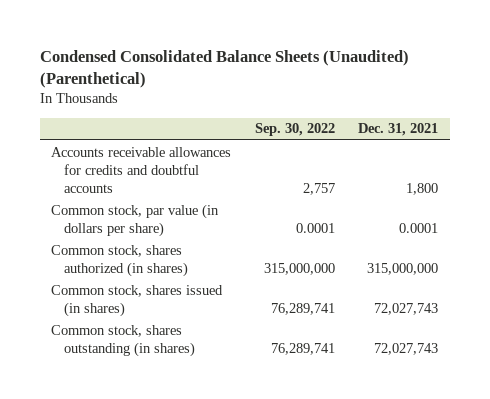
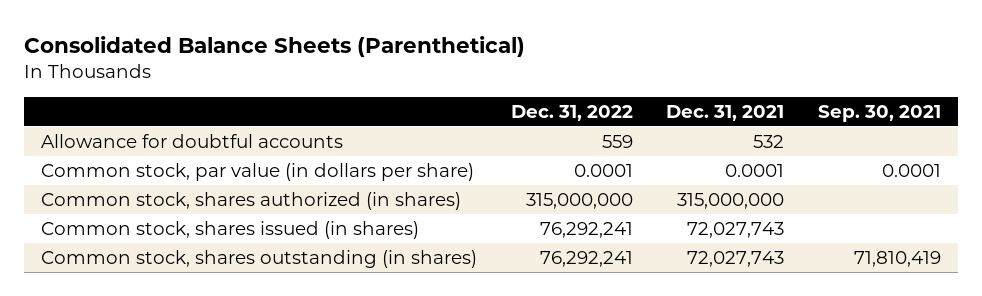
- Condensed Consolidated Balance Sheets (Unaudited) (Parenthetical)
+ Consolidated Balance Sheets (Parenthetical)
- | Sep. 30, 2022 | Dec. 31, 2021
+ | Dec. 31, 2022 | Dec. 31, 2021 | Sep. 30, 2021
- Accounts receivable allowances for credits and doubtful accounts | 2,757 | 1,800
+ Allowance for doubtful accounts | 559 | 532 |

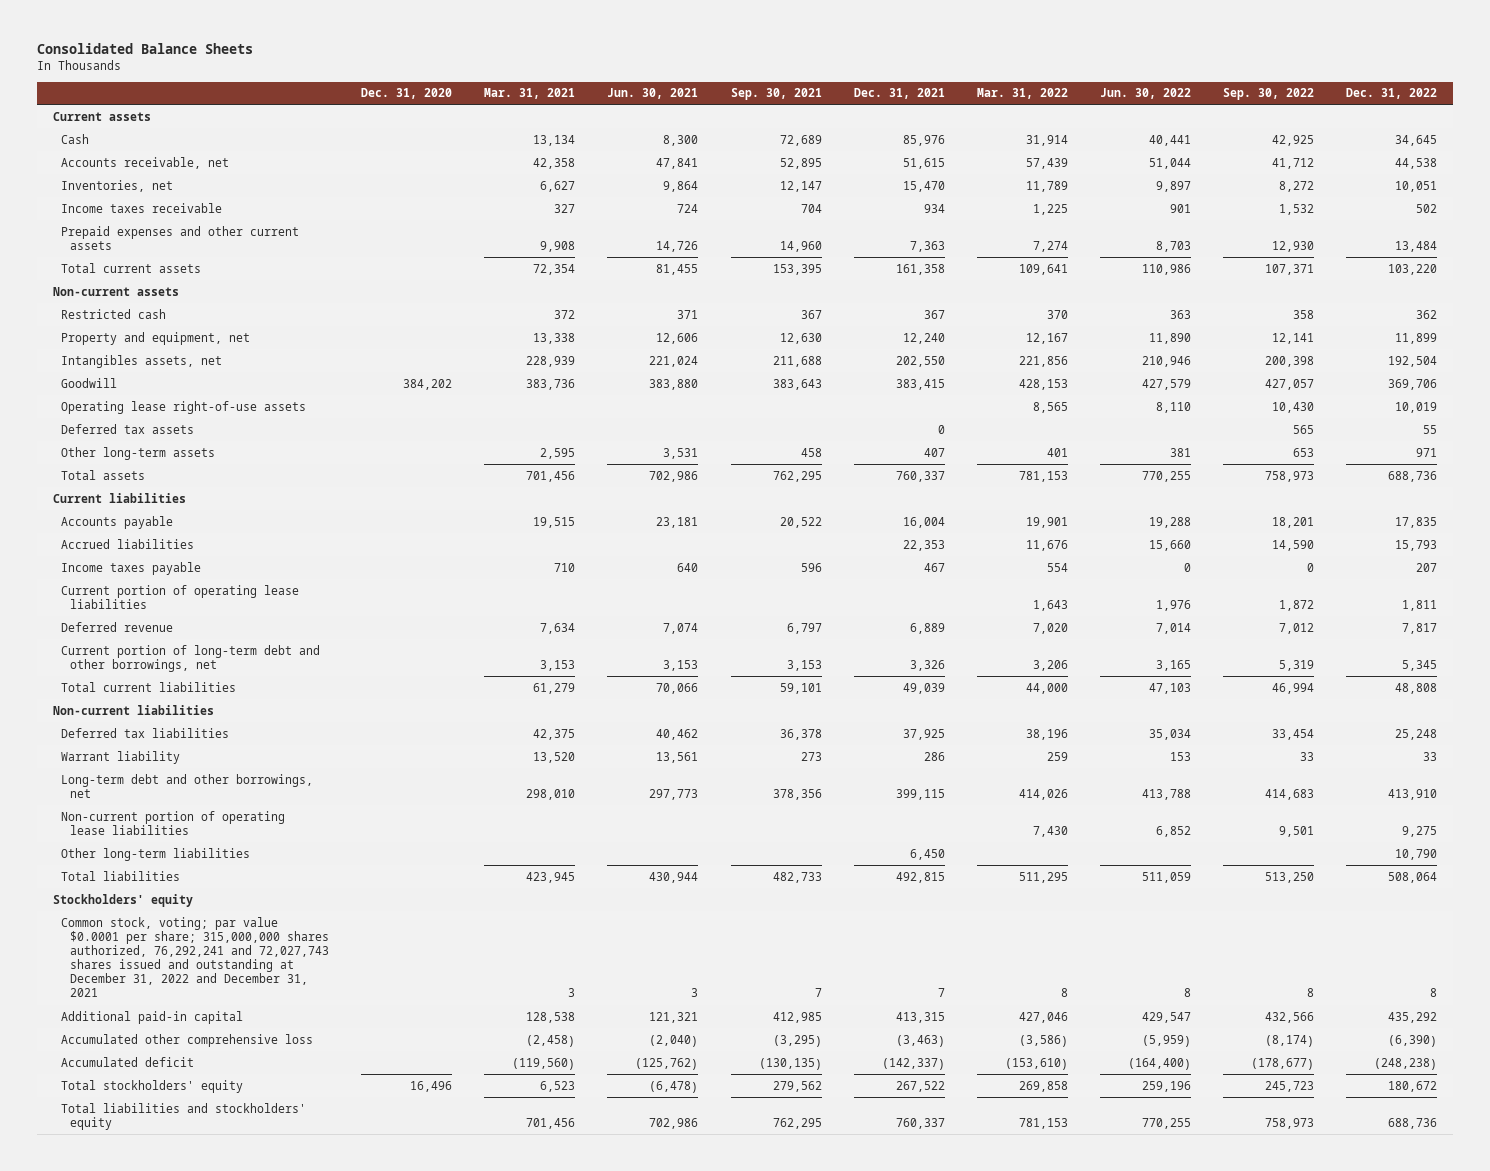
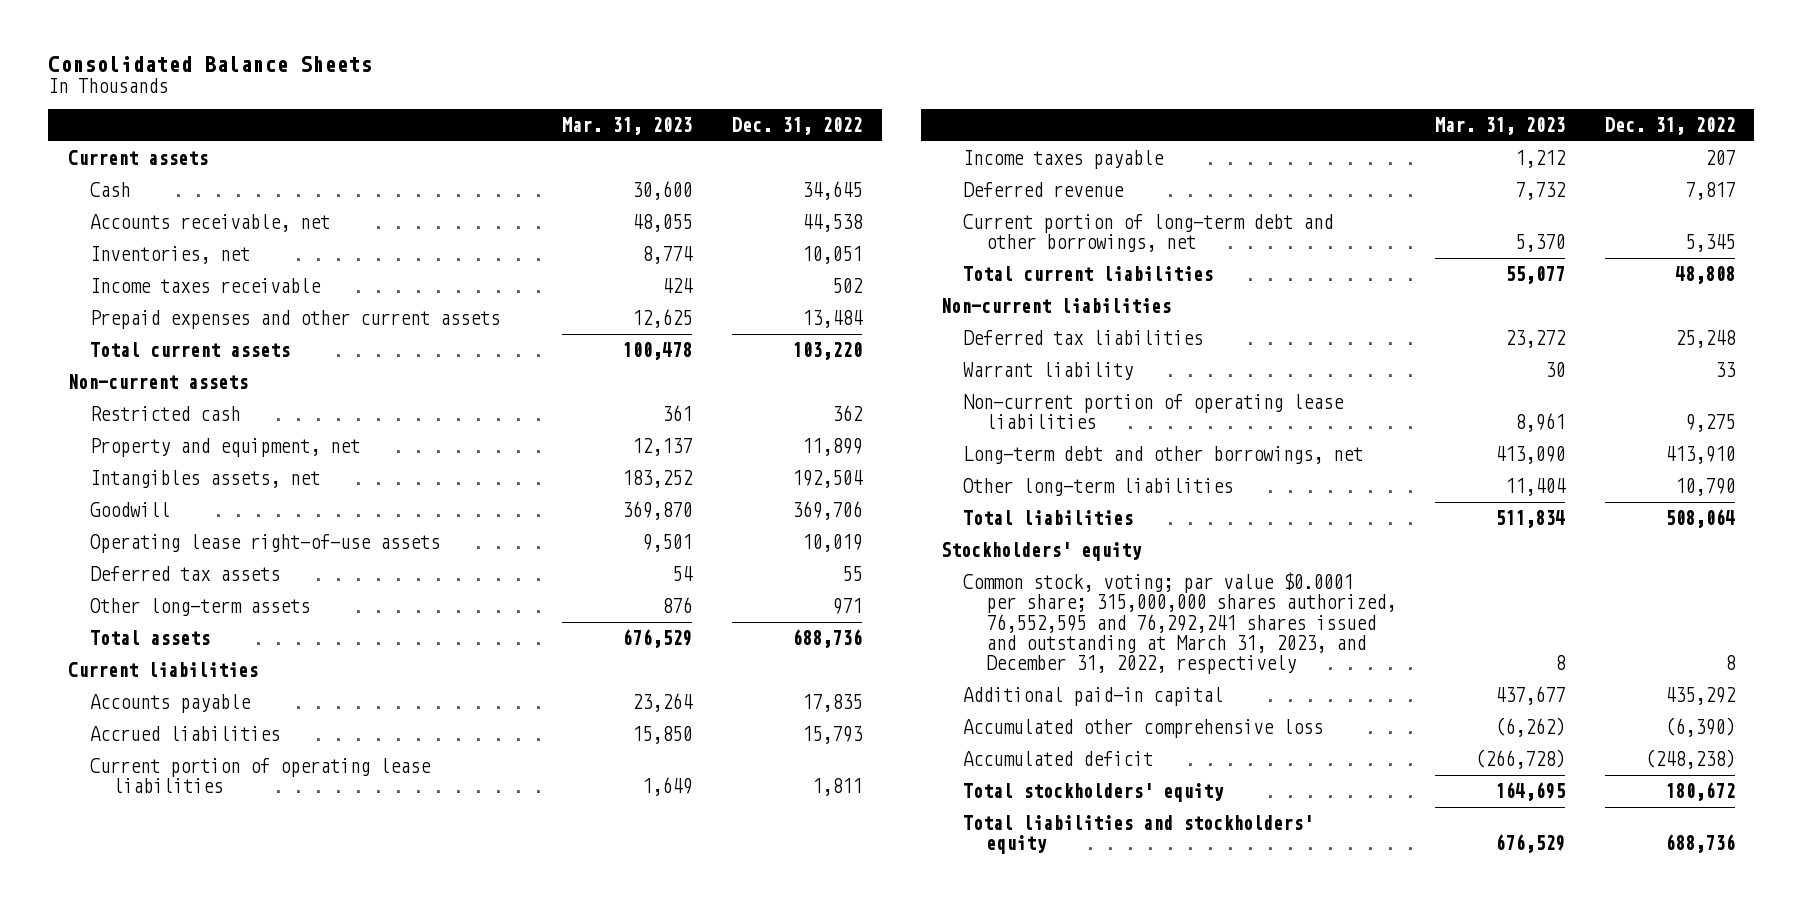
- | Dec. 31, 2020 | Mar. 31, 2021 | Jun. 30, 2021 | Sep. 30, 2021 | Dec. 31, 2021 | Mar. 31, 2022 | Jun. 30, 2022 | Sep. 30, 2022 | Dec. 31, 2022
+ | Mar. 31, 2023 | Dec. 31, 2022
moved down: Income taxes payable | 1,212 | 207
moved down: Long-term debt and other borrowings, net | 413,090 | 413,910
- Common stock, voting; par value $0.0001 per share; 315,000,000 shares authorized, 76,292,241 and 72,027,743 shares issued and outstanding at December 31, 2022 and December 31, 2021 | | 3 | 3 | 7 | 7 | 8 | 8 | 8 | 8
+ Common stock, voting; par value $0.0001 per share; 315,000,000 shares authorized, 76,552,595 and 76,292,241 shares issued and outstanding at March 31, 2023, and December 31, 2022, respectively | 8 | 8

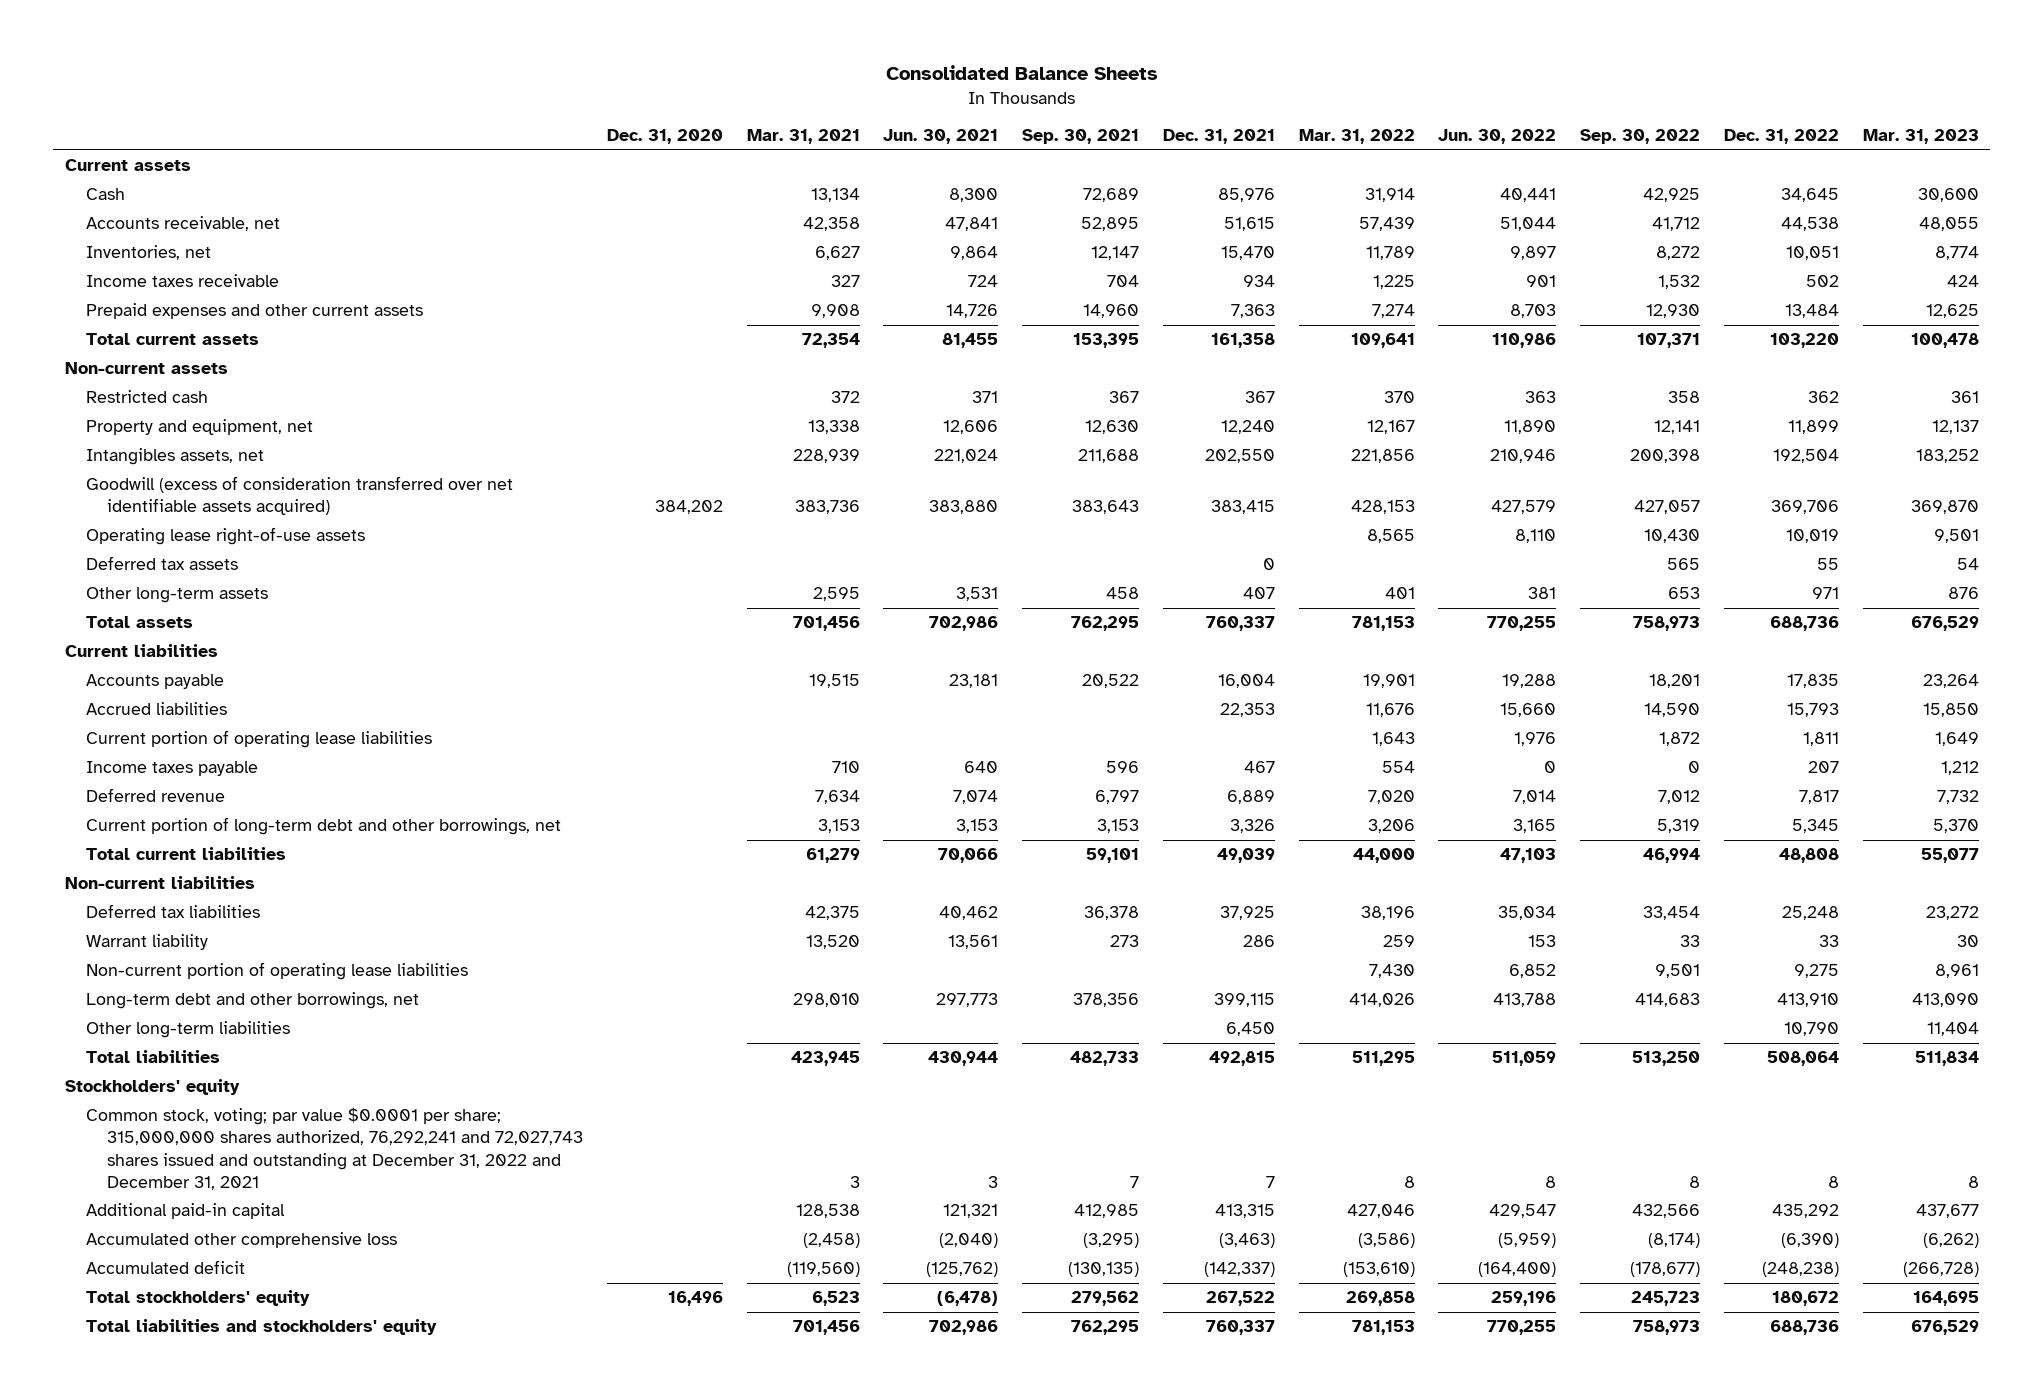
- | Mar. 31, 2023 | Dec. 31, 2022
+ | Dec. 31, 2020 | Mar. 31, 2021 | Jun. 30, 2021 | Sep. 30, 2021 | Dec. 31, 2021 | Mar. 31, 2022 | Jun. 30, 2022 | Sep. 30, 2022 | Dec. 31, 2022 | Mar. 31, 2023
- Goodwill | 369,870 | 369,706
+ Goodwill (excess of consideration transferred over net identifiable assets acquired) | 384,202 | 383,736 | 383,880 | 383,643 | 383,415 | 428,153 | 427,579 | 427,057 | 369,706 | 369,870
- Common stock, voting; par value $0.0001 per share; 315,000,000 shares authorized, 76,552,595 and 76,292,241 shares issued and outstanding at March 31, 2023, and December 31, 2022, respectively | 8 | 8
+ Common stock, voting; par value $0.0001 per share; 315,000,000 shares authorized, 76,292,241 and 72,027,743 shares issued and outstanding at December 31, 2022 and December 31, 2021 | | 3 | 3 | 7 | 7 | 8 | 8 | 8 | 8 | 8

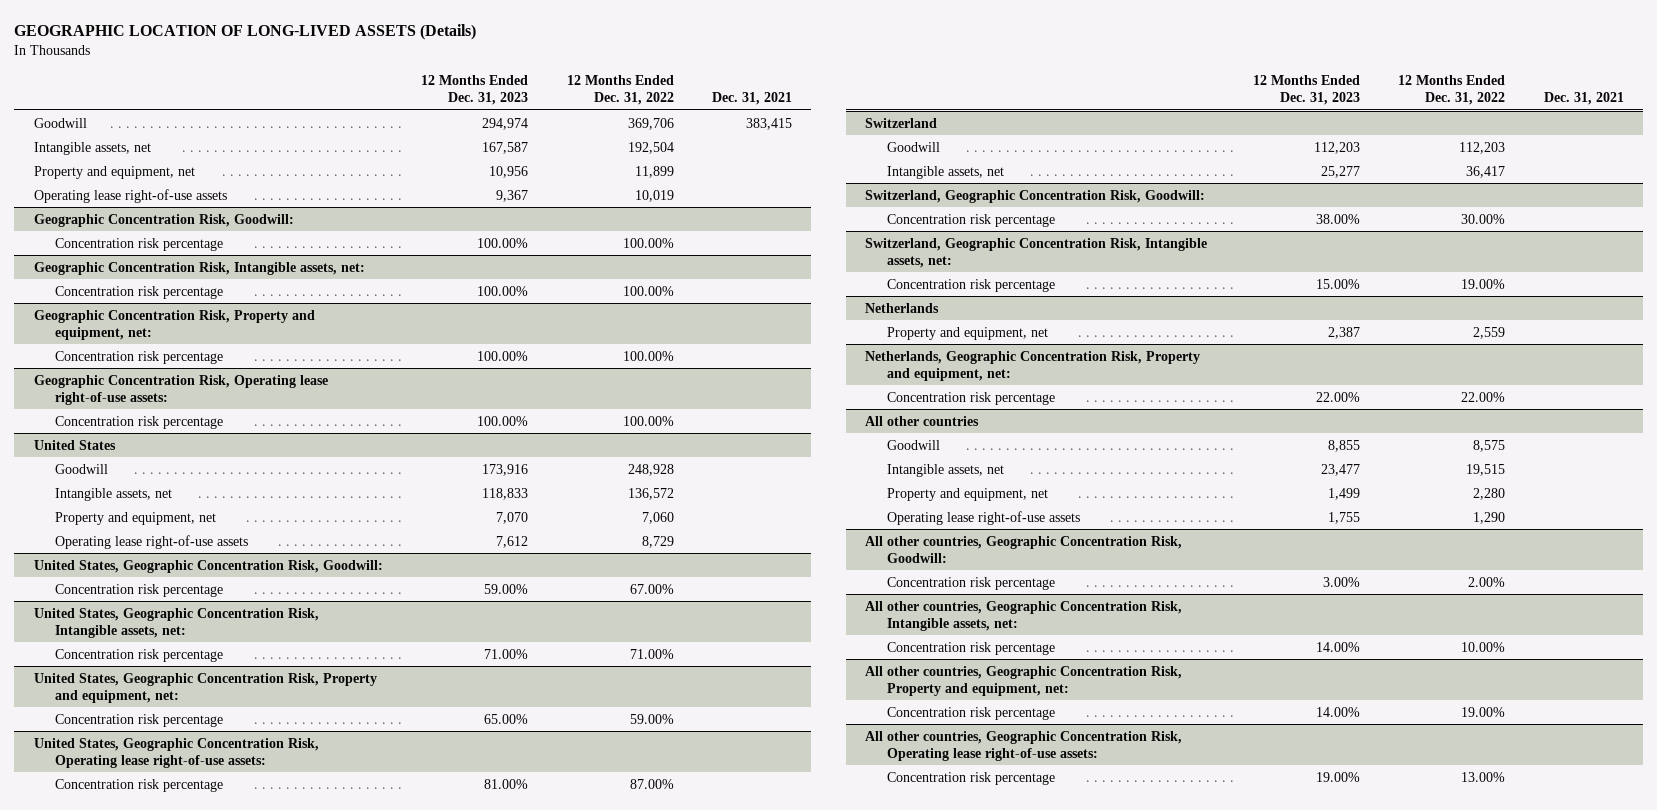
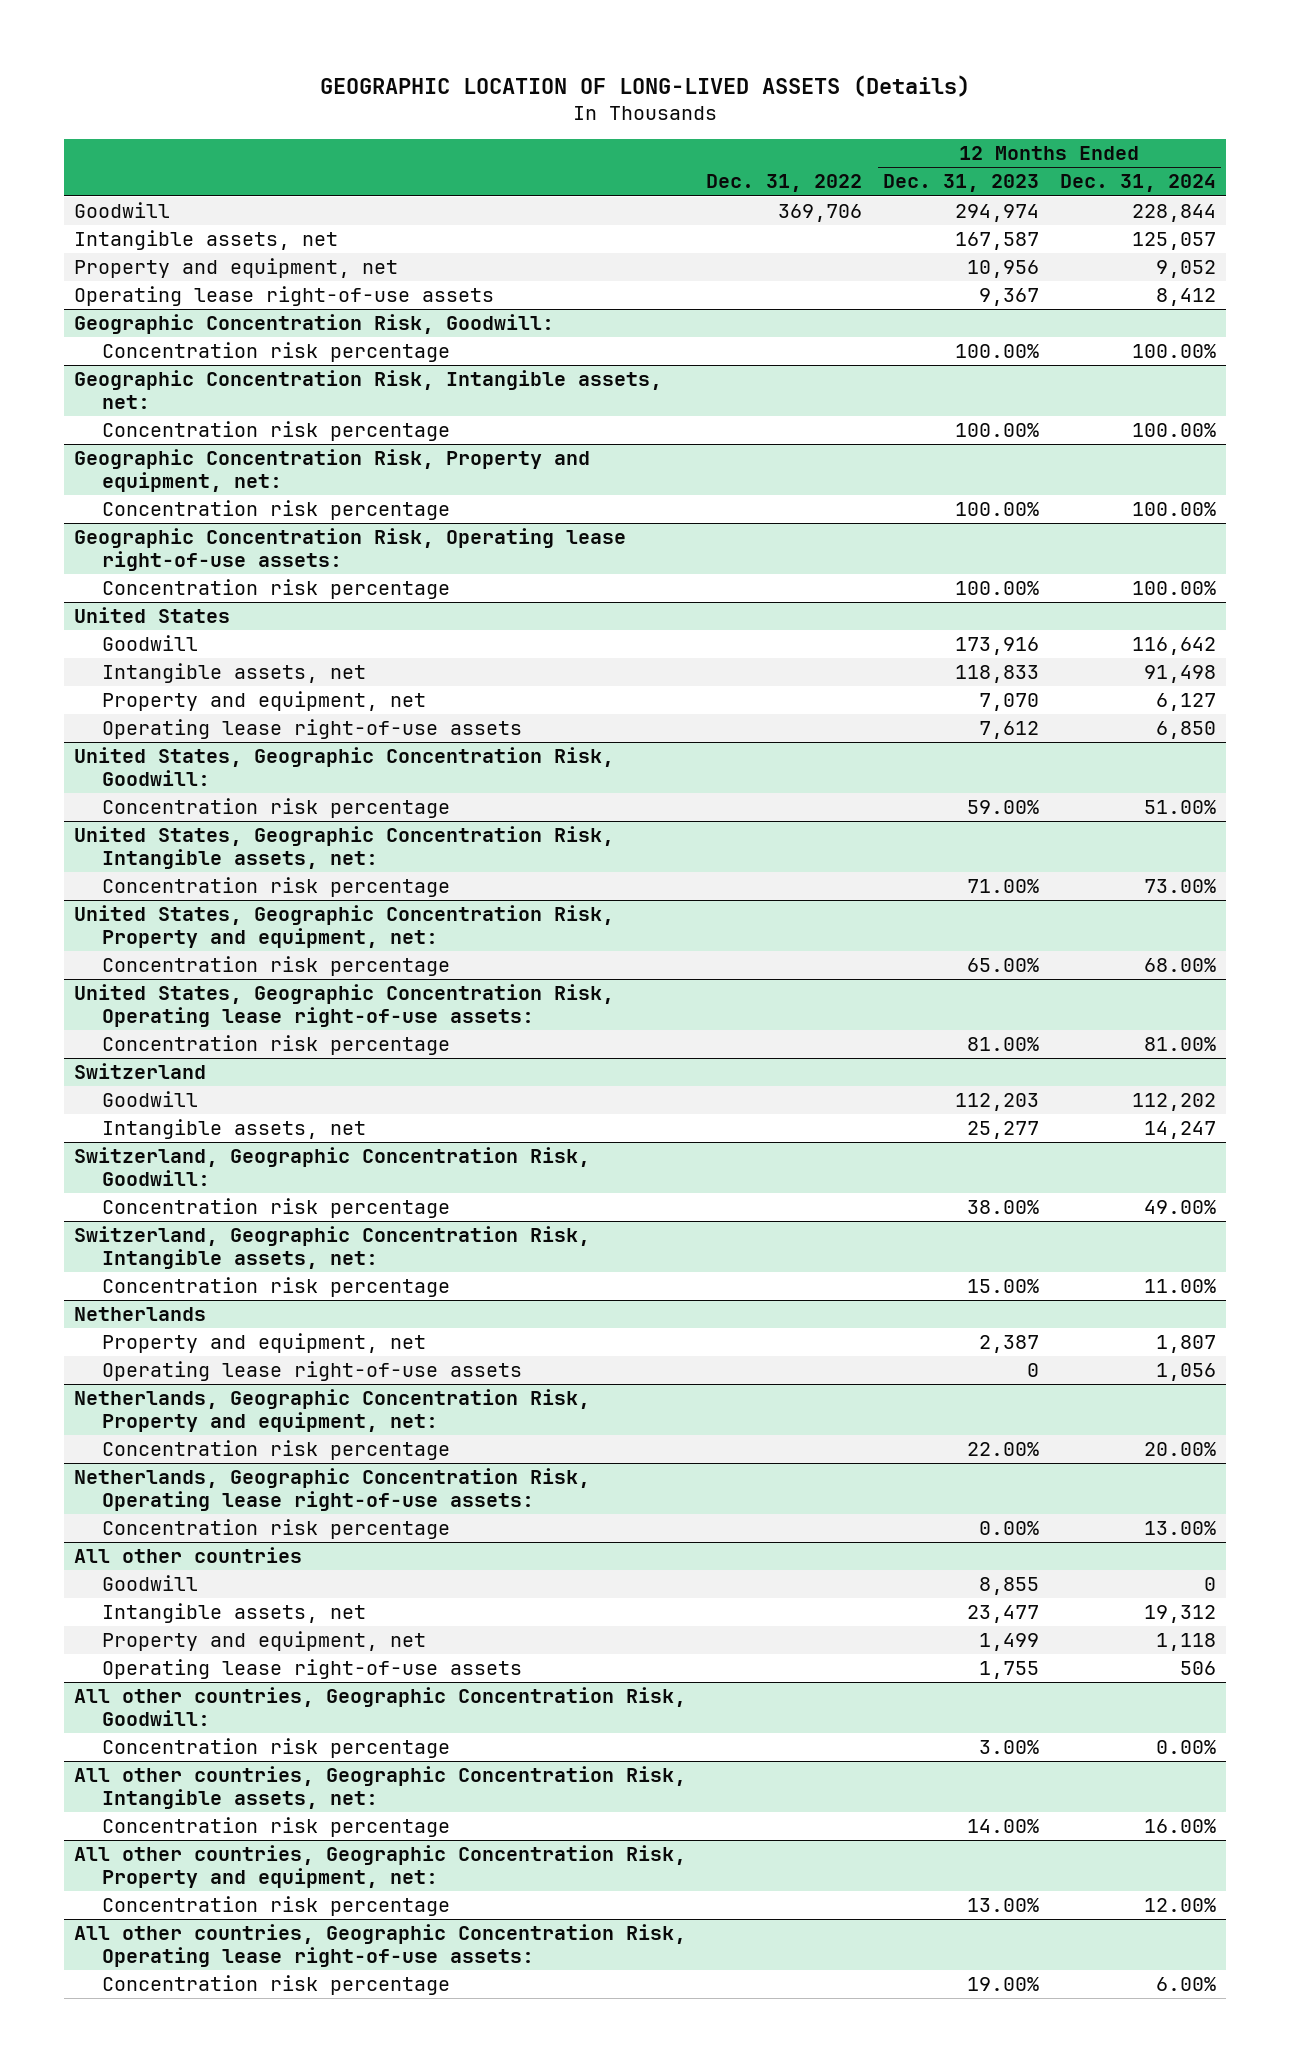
- | 12 Months Ended Dec. 31, 2023 | 12 Months Ended Dec. 31, 2022 | Dec. 31, 2021
+ | Dec. 31, 2022 | 12 Months Ended Dec. 31, 2023 | 12 Months Ended Dec. 31, 2024
@ Netherlands
+ Operating lease right-of-use assets | | 0 | 1,056
+ Netherlands, Geographic Concentration Risk, Operating lease right-of-use assets:
+ Concentration risk percentage | | 0.00% | 13.00%
@ All other countries, Geographic Concentration Risk, Property and equipment, net:
- Concentration risk percentage | 14.00% | 19.00% |
+ Concentration risk percentage | | 13.00% | 12.00%

